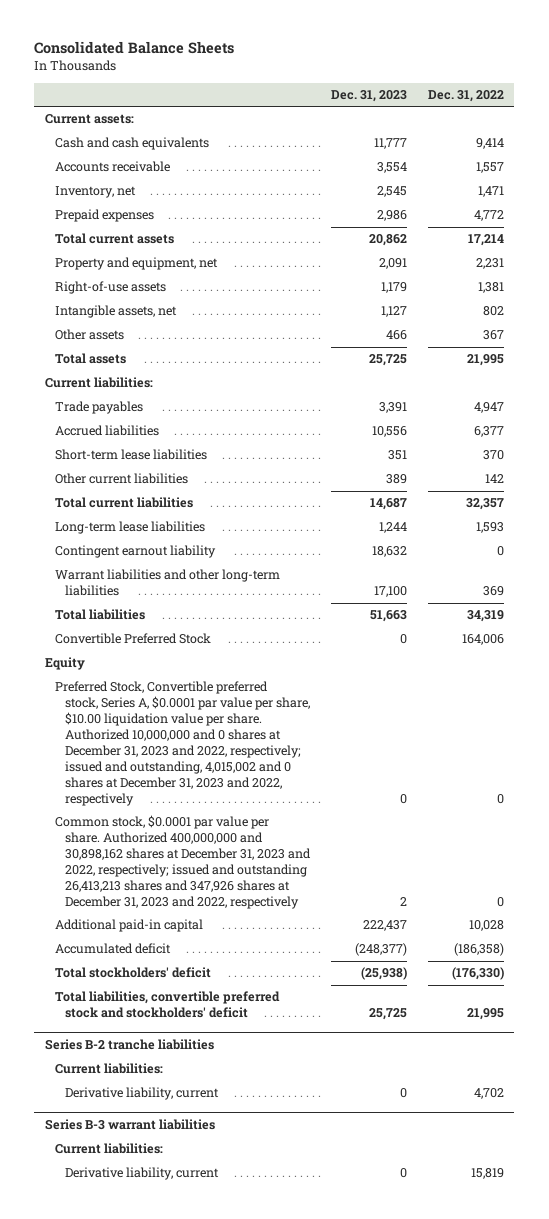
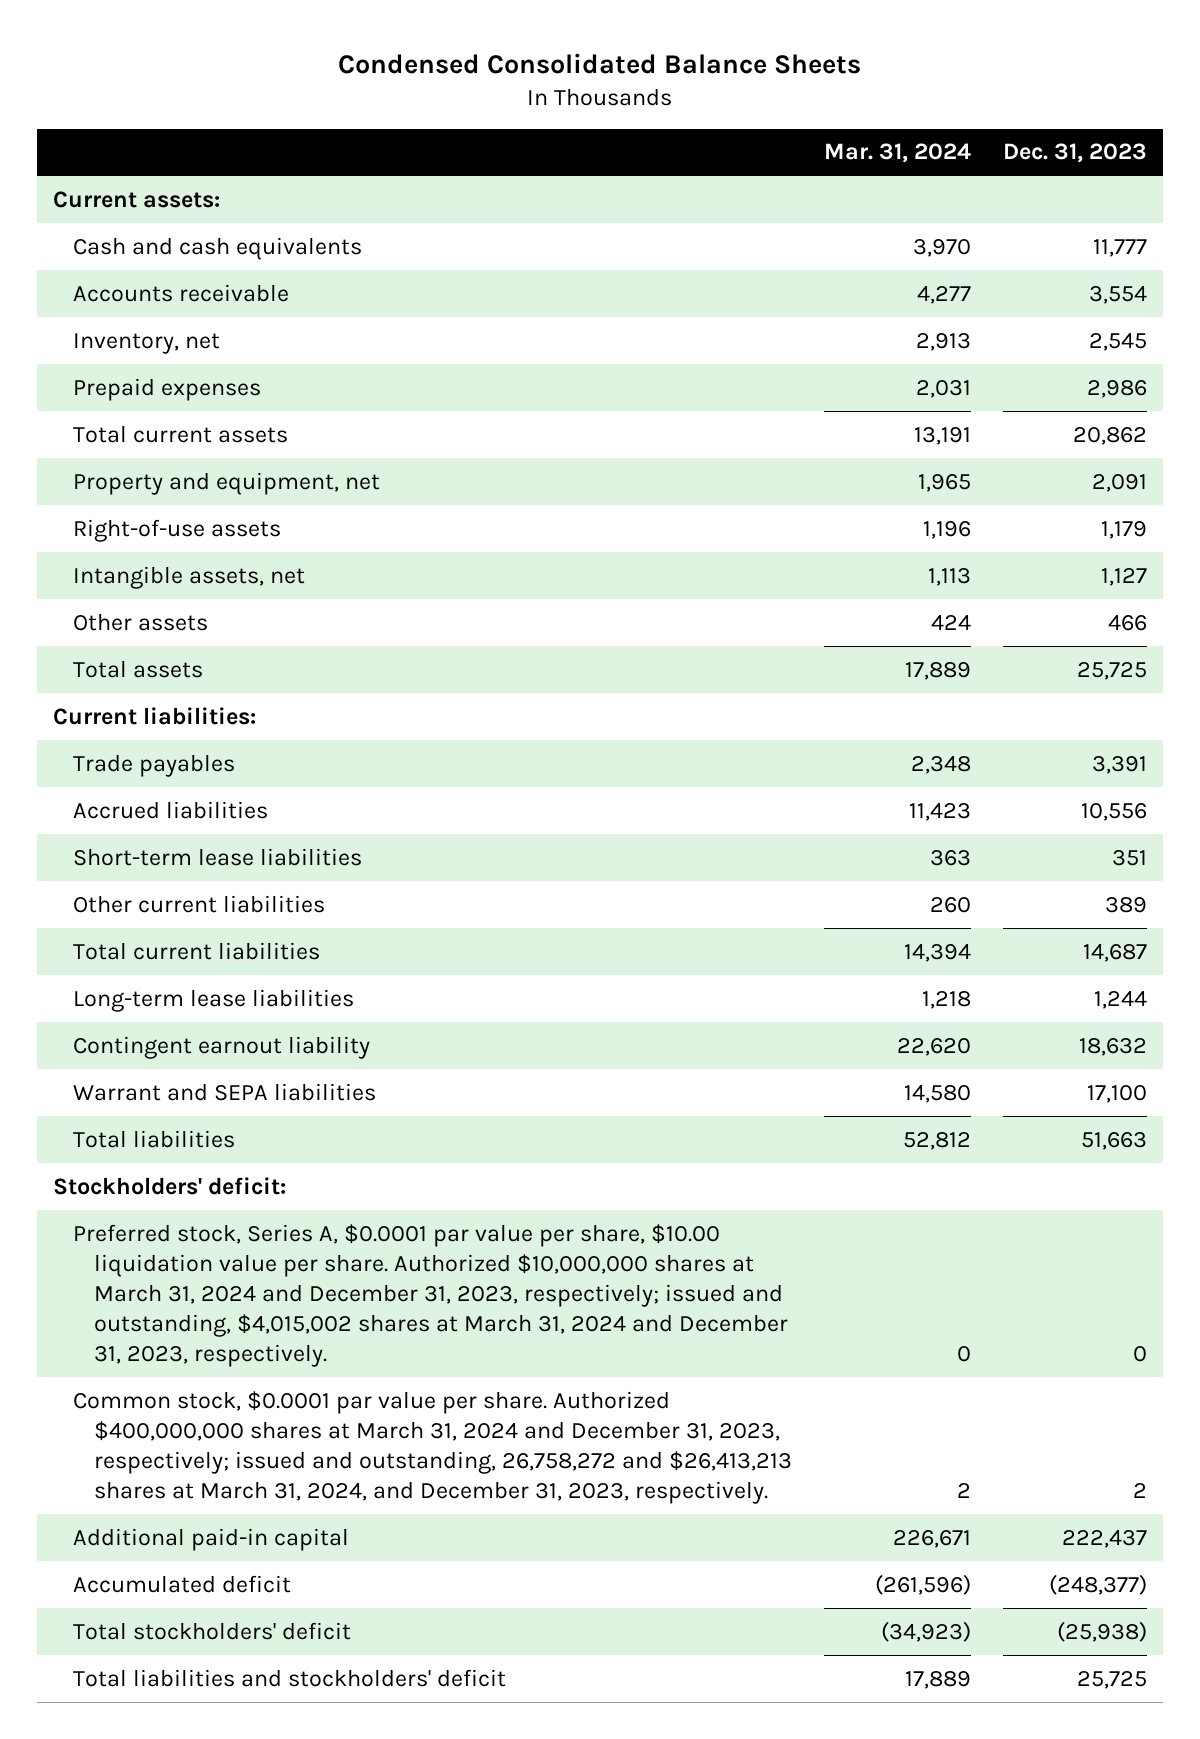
- Consolidated Balance Sheets
+ Condensed Consolidated Balance Sheets
- | Dec. 31, 2023 | Dec. 31, 2022
+ | Mar. 31, 2024 | Dec. 31, 2023
- Warrant liabilities and other long-term liabilities | 17,100 | 369
+ Warrant and SEPA liabilities | 14,580 | 17,100
- Convertible Preferred Stock | 0 | 164,006
- Equity
- Preferred Stock, Convertible preferred stock, Series A, $0.0001 par value per share, $10.00 liquidation value per share. Authorized 10,000,000 and 0 shares at December 31, 2023 and 2022, respectively; issued and outstanding, 4,015,002 and 0 shares at December 31, 2023 and 2022, respectively | 0 | 0
- Common stock, $0.0001 par value per share. Authorized 400,000,000 and 30,898,162 shares at December 31, 2023 and 2022, respectively; issued and outstanding 26,413,213 shares and 347,926 shares at December 31, 2023 and 2022, respectively | 2 | 0
+ Stockholders' deficit:
+ Preferred stock, Series A, $0.0001 par value per share, $10.00 liquidation value per share. Authorized $10,000,000 shares at March 31, 2024 and December 31, 2023, respectively; issued and outstanding, $4,015,002 shares at March 31, 2024 and December 31, 2023, respectively. | 0 | 0
+ Common stock, $0.0001 par value per share. Authorized $400,000,000 shares at March 31, 2024 and December 31, 2023, respectively; issued and outstanding, 26,758,272 and $26,413,213 shares at March 31, 2024, and December 31, 2023, respectively. | 2 | 2
- Total liabilities, convertible preferred stock and stockholders' deficit | 25,725 | 21,995
- Series B-2 tranche liabilities
- Current liabilities:
- Derivative liability, current | 0 | 4,702
- Series B-3 warrant liabilities
- Current liabilities:
- Derivative liability, current | 0 | 15,819
+ Total liabilities and stockholders' deficit | 17,889 | 25,725

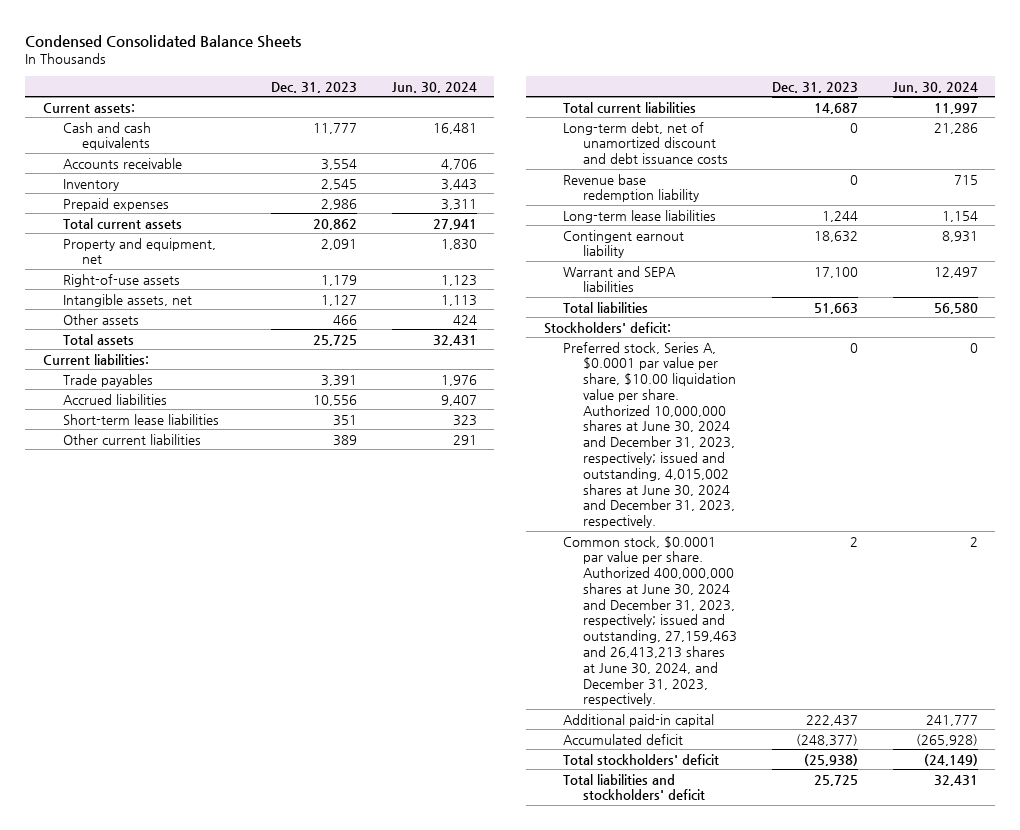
- | Mar. 31, 2024 | Dec. 31, 2023
+ | Dec. 31, 2023 | Jun. 30, 2024
- Inventory, net | 2,913 | 2,545
+ Inventory | 2,545 | 3,443
+ Long-term debt, net of unamortized discount and debt issuance costs | 0 | 21,286
+ Revenue base redemption liability | 0 | 715
- Preferred stock, Series A, $0.0001 par value per share, $10.00 liquidation value per share. Authorized $10,000,000 shares at March 31, 2024 and December 31, 2023, respectively; issued and outstanding, $4,015,002 shares at March 31, 2024 and December 31, 2023, respectively. | 0 | 0
- Common stock, $0.0001 par value per share. Authorized $400,000,000 shares at March 31, 2024 and December 31, 2023, respectively; issued and outstanding, 26,758,272 and $26,413,213 shares at March 31, 2024, and December 31, 2023, respectively. | 2 | 2
+ Preferred stock, Series A, $0.0001 par value per share, $10.00 liquidation value per share. Authorized 10,000,000 shares at June 30, 2024 and December 31, 2023, respectively; issued and outstanding, 4,015,002 shares at June 30, 2024 and December 31, 2023, respectively. | 0 | 0
+ Common stock, $0.0001 par value per share. Authorized 400,000,000 shares at June 30, 2024 and December 31, 2023, respectively; issued and outstanding, 27,159,463 and 26,413,213 shares at June 30, 2024, and December 31, 2023, respectively. | 2 | 2

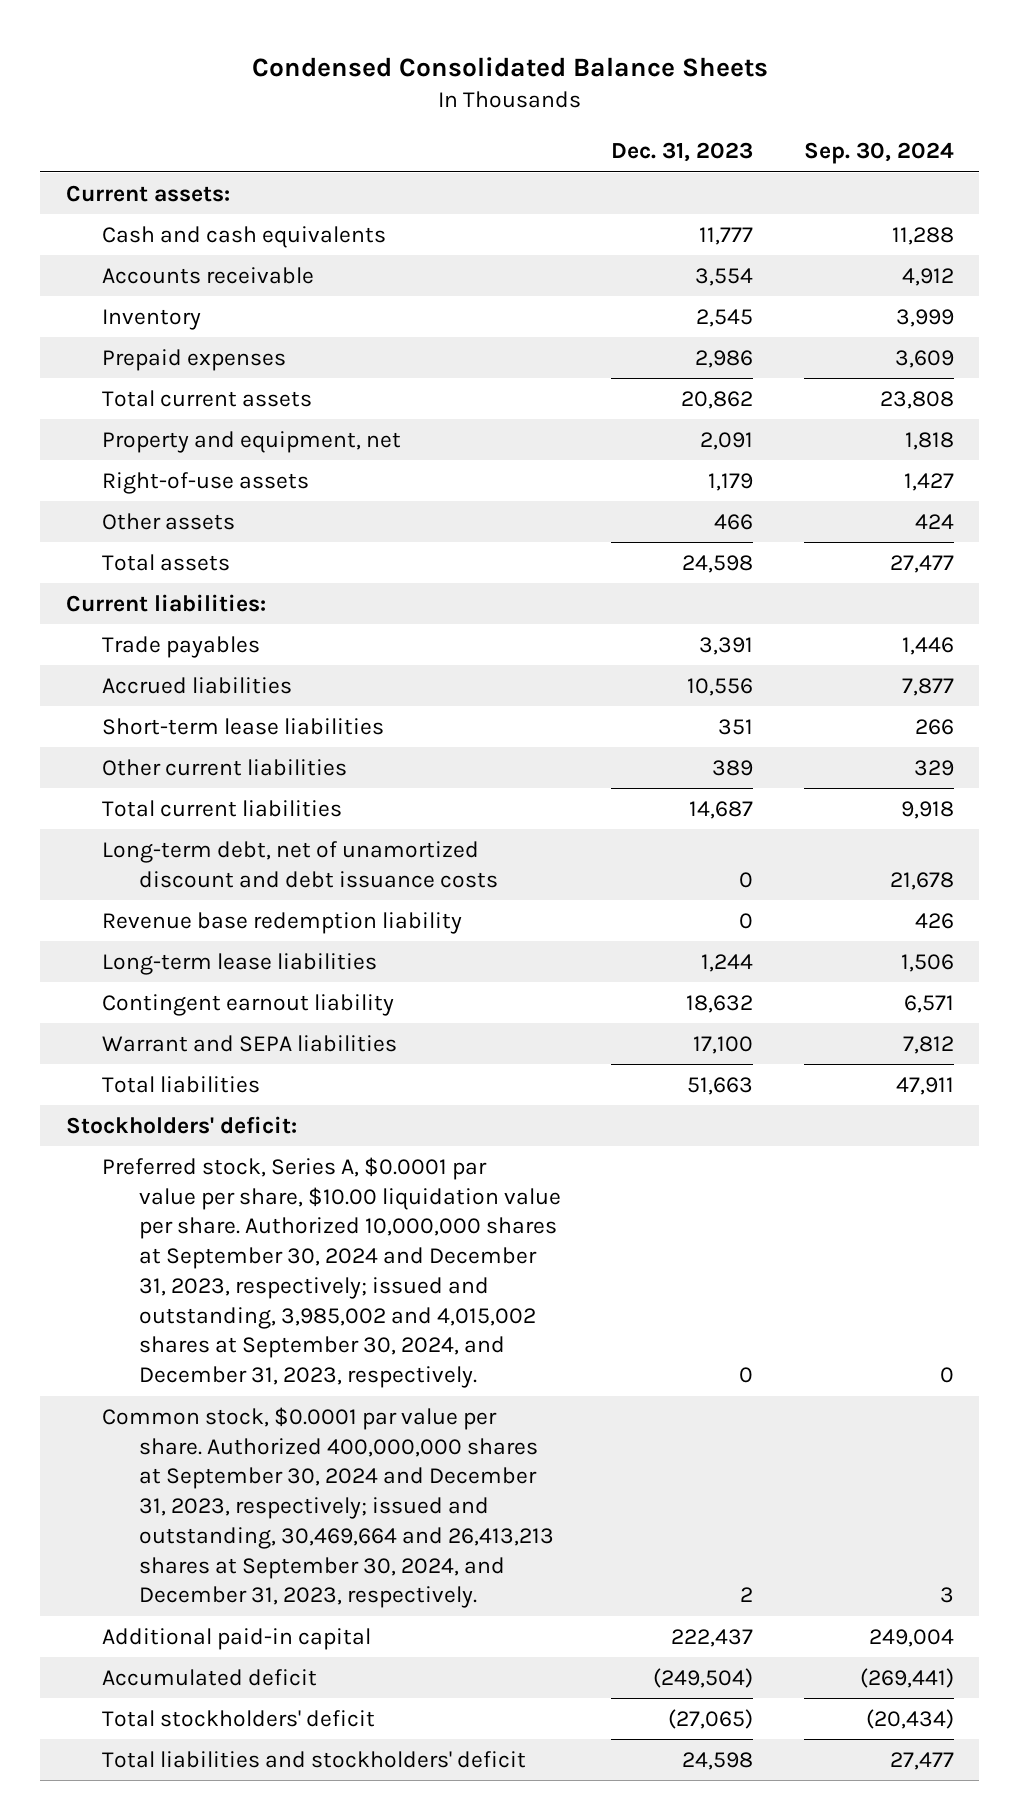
- | Dec. 31, 2023 | Jun. 30, 2024
+ | Dec. 31, 2023 | Sep. 30, 2024
- Intangible assets, net | 1,127 | 1,113
- Total assets | 25,725 | 32,431
+ Total assets | 24,598 | 27,477
- Preferred stock, Series A, $0.0001 par value per share, $10.00 liquidation value per share. Authorized 10,000,000 shares at June 30, 2024 and December 31, 2023, respectively; issued and outstanding, 4,015,002 shares at June 30, 2024 and December 31, 2023, respectively. | 0 | 0
- Common stock, $0.0001 par value per share. Authorized 400,000,000 shares at June 30, 2024 and December 31, 2023, respectively; issued and outstanding, 27,159,463 and 26,413,213 shares at June 30, 2024, and December 31, 2023, respectively. | 2 | 2
+ Preferred stock, Series A, $0.0001 par value per share, $10.00 liquidation value per share. Authorized 10,000,000 shares at September 30, 2024 and December 31, 2023, respectively; issued and outstanding, 3,985,002 and 4,015,002 shares at September 30, 2024, and December 31, 2023, respectively. | 0 | 0
+ Common stock, $0.0001 par value per share. Authorized 400,000,000 shares at September 30, 2024 and December 31, 2023, respectively; issued and outstanding, 30,469,664 and 26,413,213 shares at September 30, 2024, and December 31, 2023, respectively. | 2 | 3
- Accumulated deficit | (248,377) | (265,928)
- Total stockholders' deficit | (25,938) | (24,149)
- Total liabilities and stockholders' deficit | 25,725 | 32,431
+ Accumulated deficit | (249,504) | (269,441)
+ Total stockholders' deficit | (27,065) | (20,434)
+ Total liabilities and stockholders' deficit | 24,598 | 27,477

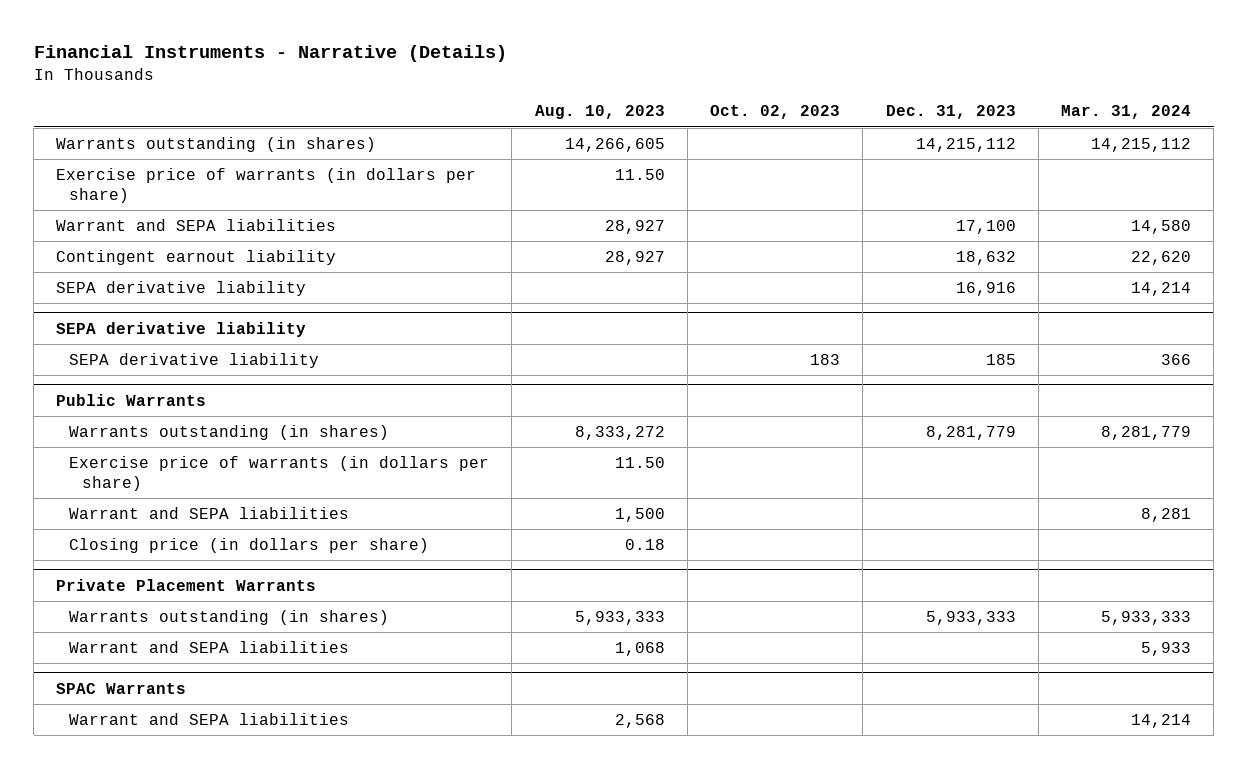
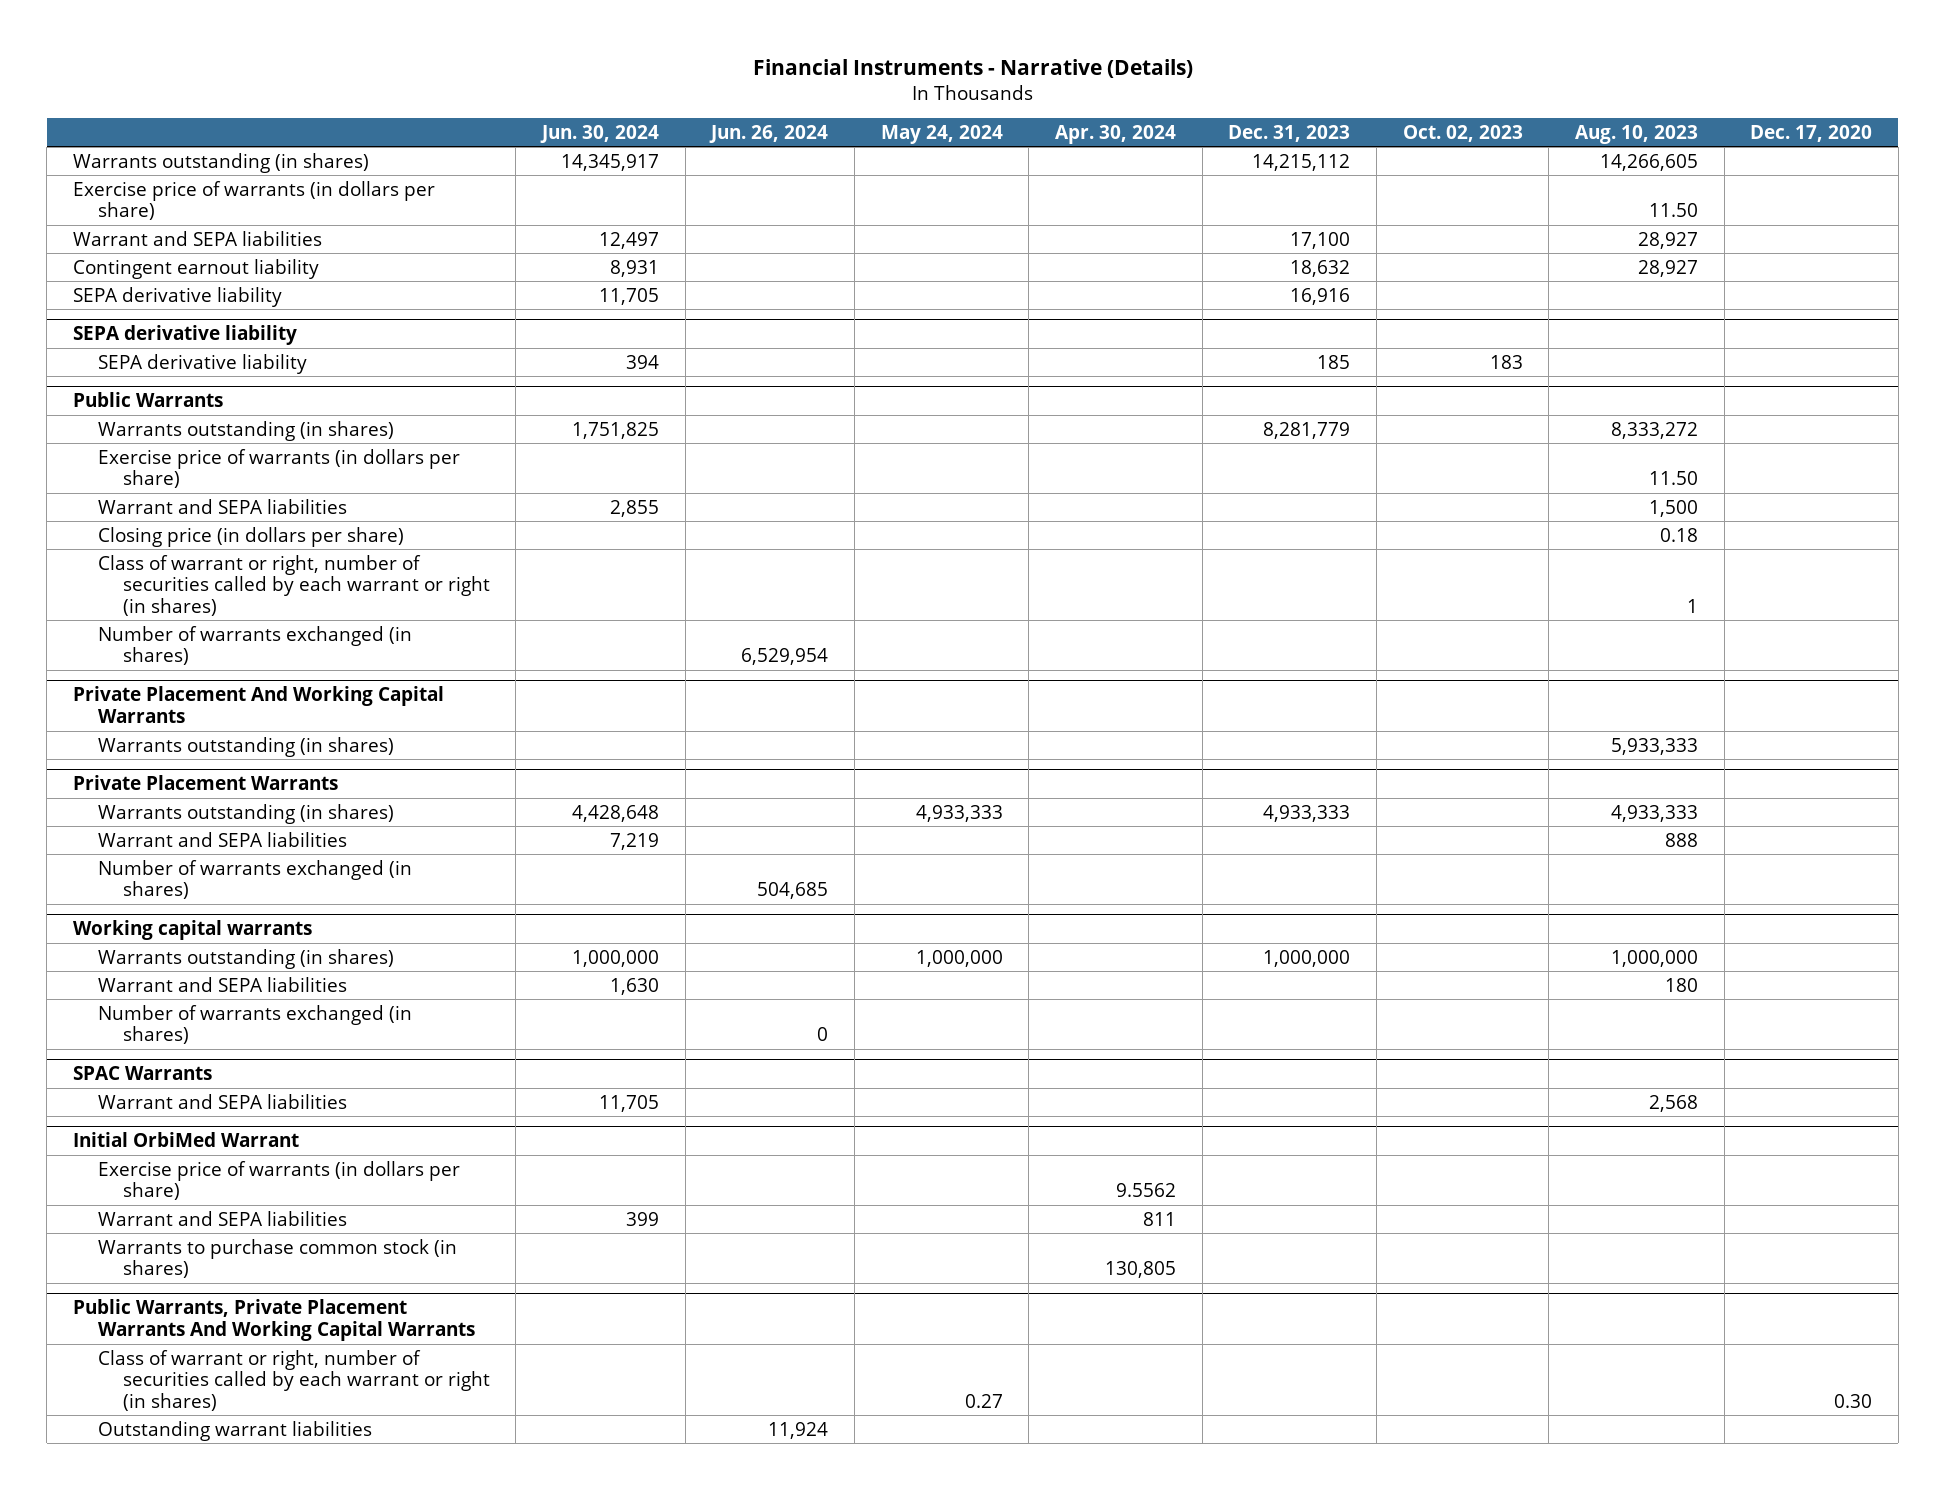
- | Aug. 10, 2023 | Oct. 02, 2023 | Dec. 31, 2023 | Mar. 31, 2024
+ | Jun. 30, 2024 | Jun. 26, 2024 | May 24, 2024 | Apr. 30, 2024 | Dec. 31, 2023 | Oct. 02, 2023 | Aug. 10, 2023 | Dec. 17, 2020
@ Public Warrants
+ Class of warrant or right, number of securities called by each warrant or right (in shares) | | | | | | | 1 |
+ Number of warrants exchanged (in shares) | | 6,529,954 | | | | | |
+ Private Placement And Working Capital Warrants
+ Warrants outstanding (in shares) | | | | | | | 5,933,333 |
@ Private Placement Warrants
- Warrants outstanding (in shares) | 5,933,333 | | 5,933,333 | 5,933,333
- Warrant and SEPA liabilities | 1,068 | | | 5,933
+ Warrants outstanding (in shares) | 4,428,648 | | 4,933,333 | | 4,933,333 | | 4,933,333 |
+ Warrant and SEPA liabilities | 7,219 | | | | | | 888 |
+ Number of warrants exchanged (in shares) | | 504,685 | | | | | |
+ Working capital warrants
+ Warrants outstanding (in shares) | 1,000,000 | | 1,000,000 | | 1,000,000 | | 1,000,000 |
+ Warrant and SEPA liabilities | 1,630 | | | | | | 180 |
+ Number of warrants exchanged (in shares) | | 0 | | | | | |
+ Initial OrbiMed Warrant
+ Exercise price of warrants (in dollars per share) | | | | 9.5562 | | | |
+ Warrant and SEPA liabilities | 399 | | | 811 | | | |
+ Warrants to purchase common stock (in shares) | | | | 130,805 | | | |
+ Public Warrants, Private Placement Warrants And Working Capital Warrants
+ Class of warrant or right, number of securities called by each warrant or right (in shares) | | | 0.27 | | | | | 0.30
+ Outstanding warrant liabilities | | 11,924 | | | | | |

